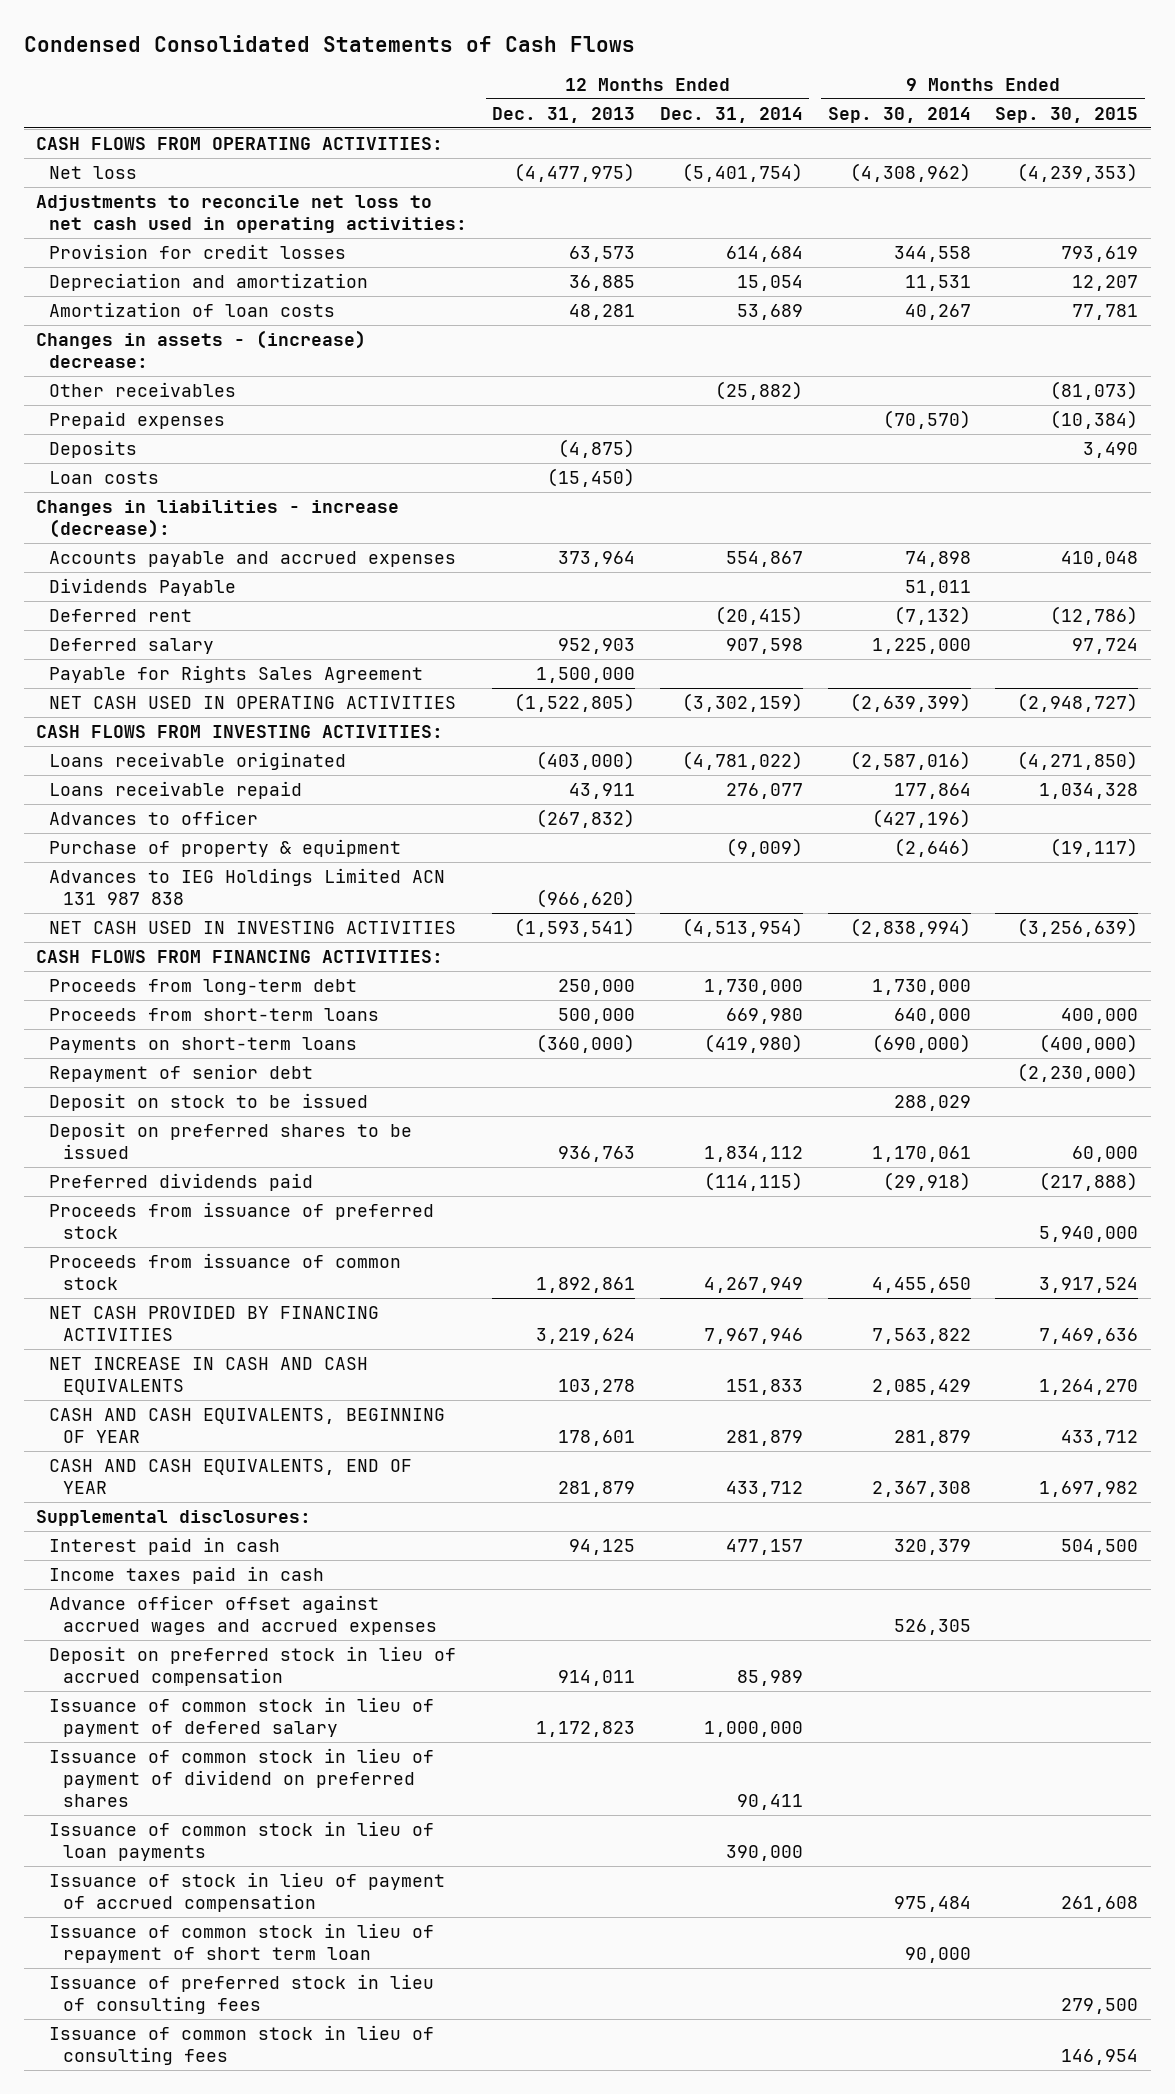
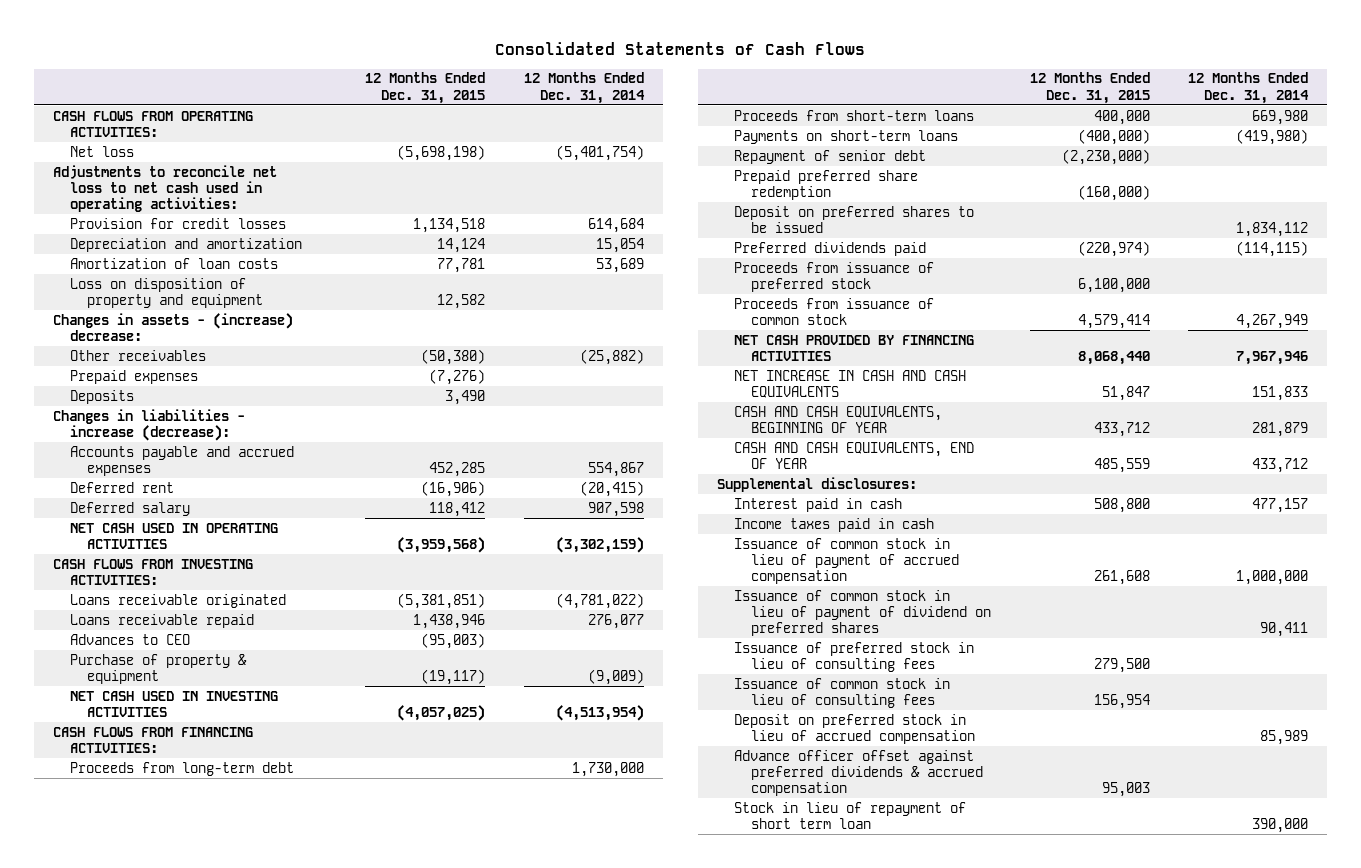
- Condensed Consolidated Statements of Cash Flows
+ Consolidated Statements of Cash Flows
- | 12 Months Ended Dec. 31, 2013 | 12 Months Ended Dec. 31, 2014 | 9 Months Ended Sep. 30, 2014 | 9 Months Ended Sep. 30, 2015
+ | 12 Months Ended Dec. 31, 2015 | 12 Months Ended Dec. 31, 2014
+ Loss on disposition of property and equipment | 12,582 |
- Loan costs | (15,450) | | |
- Dividends Payable | | | 51,011 |
- Payable for Rights Sales Agreement | 1,500,000 | | |
- Advances to officer | (267,832) | | (427,196) |
+ Advances to CEO | (95,003) |
- Advances to IEG Holdings Limited ACN 131 987 838 | (966,620) | | |
- Deposit on stock to be issued | | | 288,029 |
+ Prepaid preferred share redemption | (160,000) |
- Advance officer offset against accrued wages and accrued expenses | | | 526,305 |
- Issuance of common stock in lieu of payment of defered salary | 1,172,823 | 1,000,000 | |
+ Issuance of common stock in lieu of payment of accrued compensation | 261,608 | 1,000,000
- Issuance of common stock in lieu of loan payments | | 390,000 | |
- Issuance of stock in lieu of payment of accrued compensation | | | 975,484 | 261,608
- Issuance of common stock in lieu of repayment of short term loan | | | 90,000 |
moved down: Deposit on preferred stock in lieu of accrued compensation | | 85,989
+ Advance officer offset against preferred dividends & accrued compensation | 95,003 |
+ Stock in lieu of repayment of short term loan | | 390,000

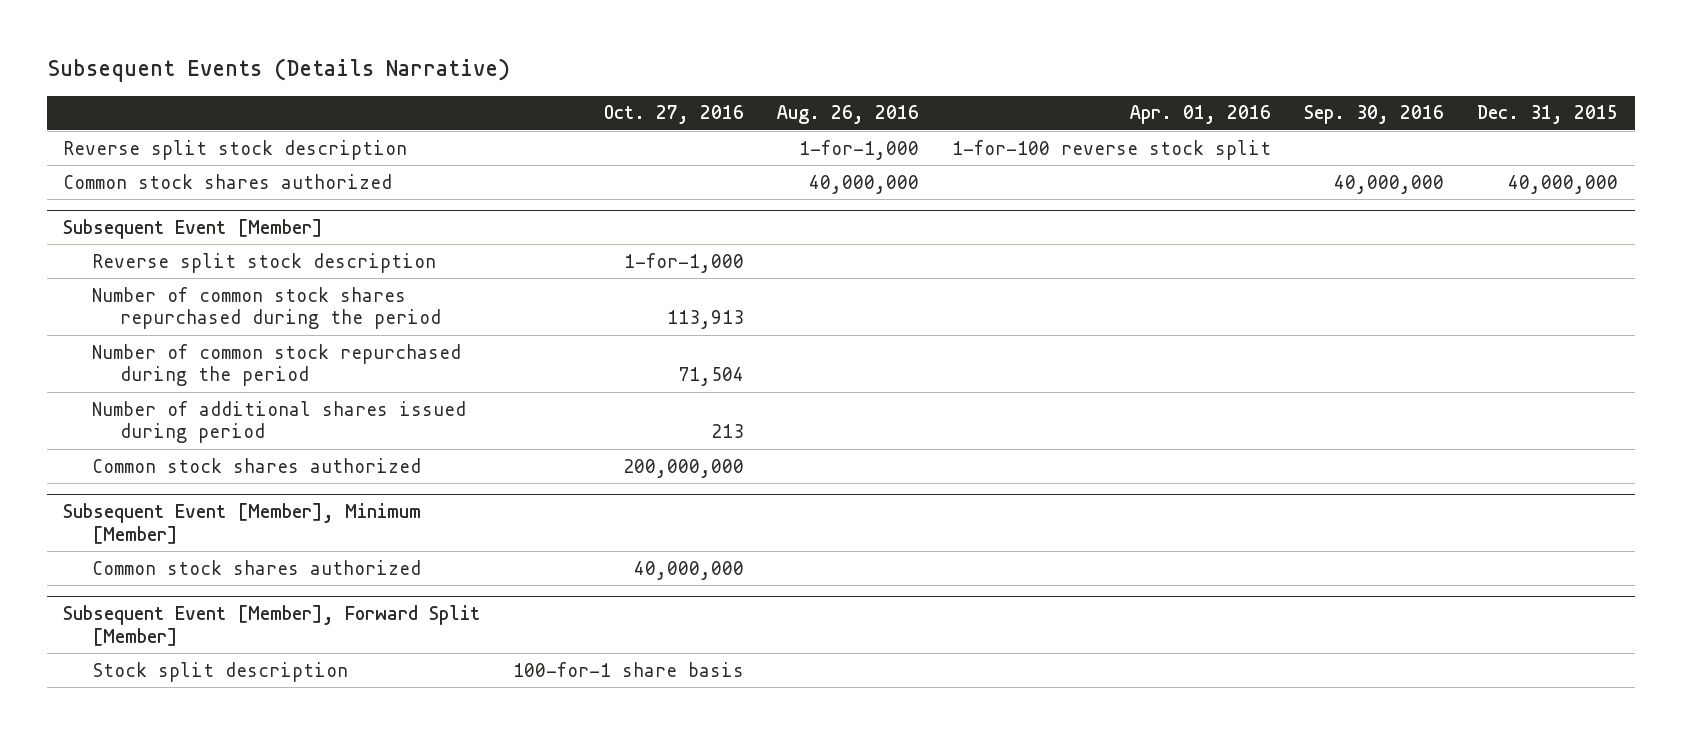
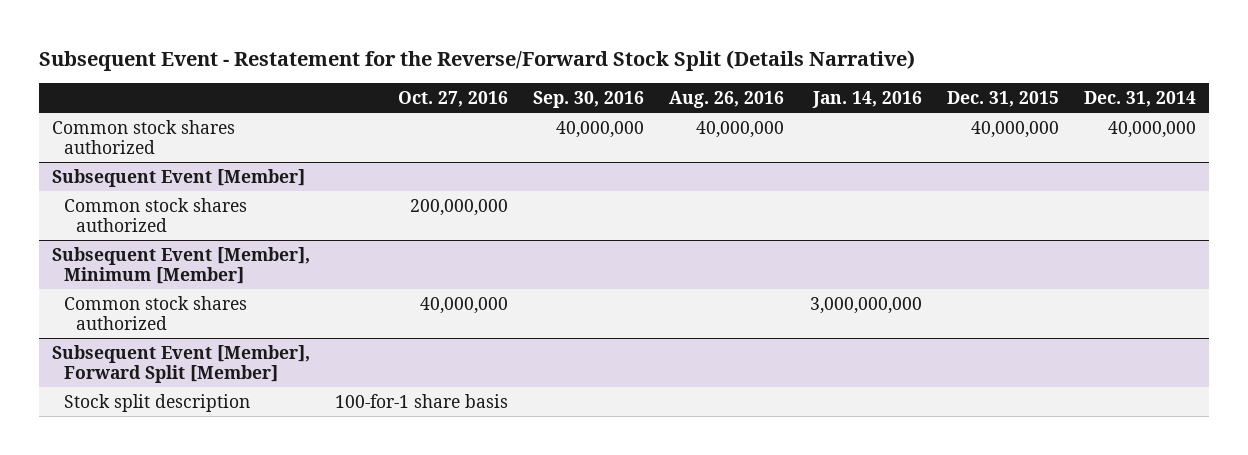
- Subsequent Events (Details Narrative)
+ Subsequent Event - Restatement for the Reverse/Forward Stock Split (Details Narrative)
- | Oct. 27, 2016 | Aug. 26, 2016 | Apr. 01, 2016 | Sep. 30, 2016 | Dec. 31, 2015
+ | Oct. 27, 2016 | Sep. 30, 2016 | Aug. 26, 2016 | Jan. 14, 2016 | Dec. 31, 2015 | Dec. 31, 2014
- Reverse split stock description | | 1-for-1,000 | 1-for-100 reverse stock split | |
@ Subsequent Event [Member]
- Reverse split stock description | 1-for-1,000 | | | |
- Number of common stock shares repurchased during the period | 113,913 | | | |
- Number of common stock repurchased during the period | 71,504 | | | |
- Number of additional shares issued during period | 213 | | | |

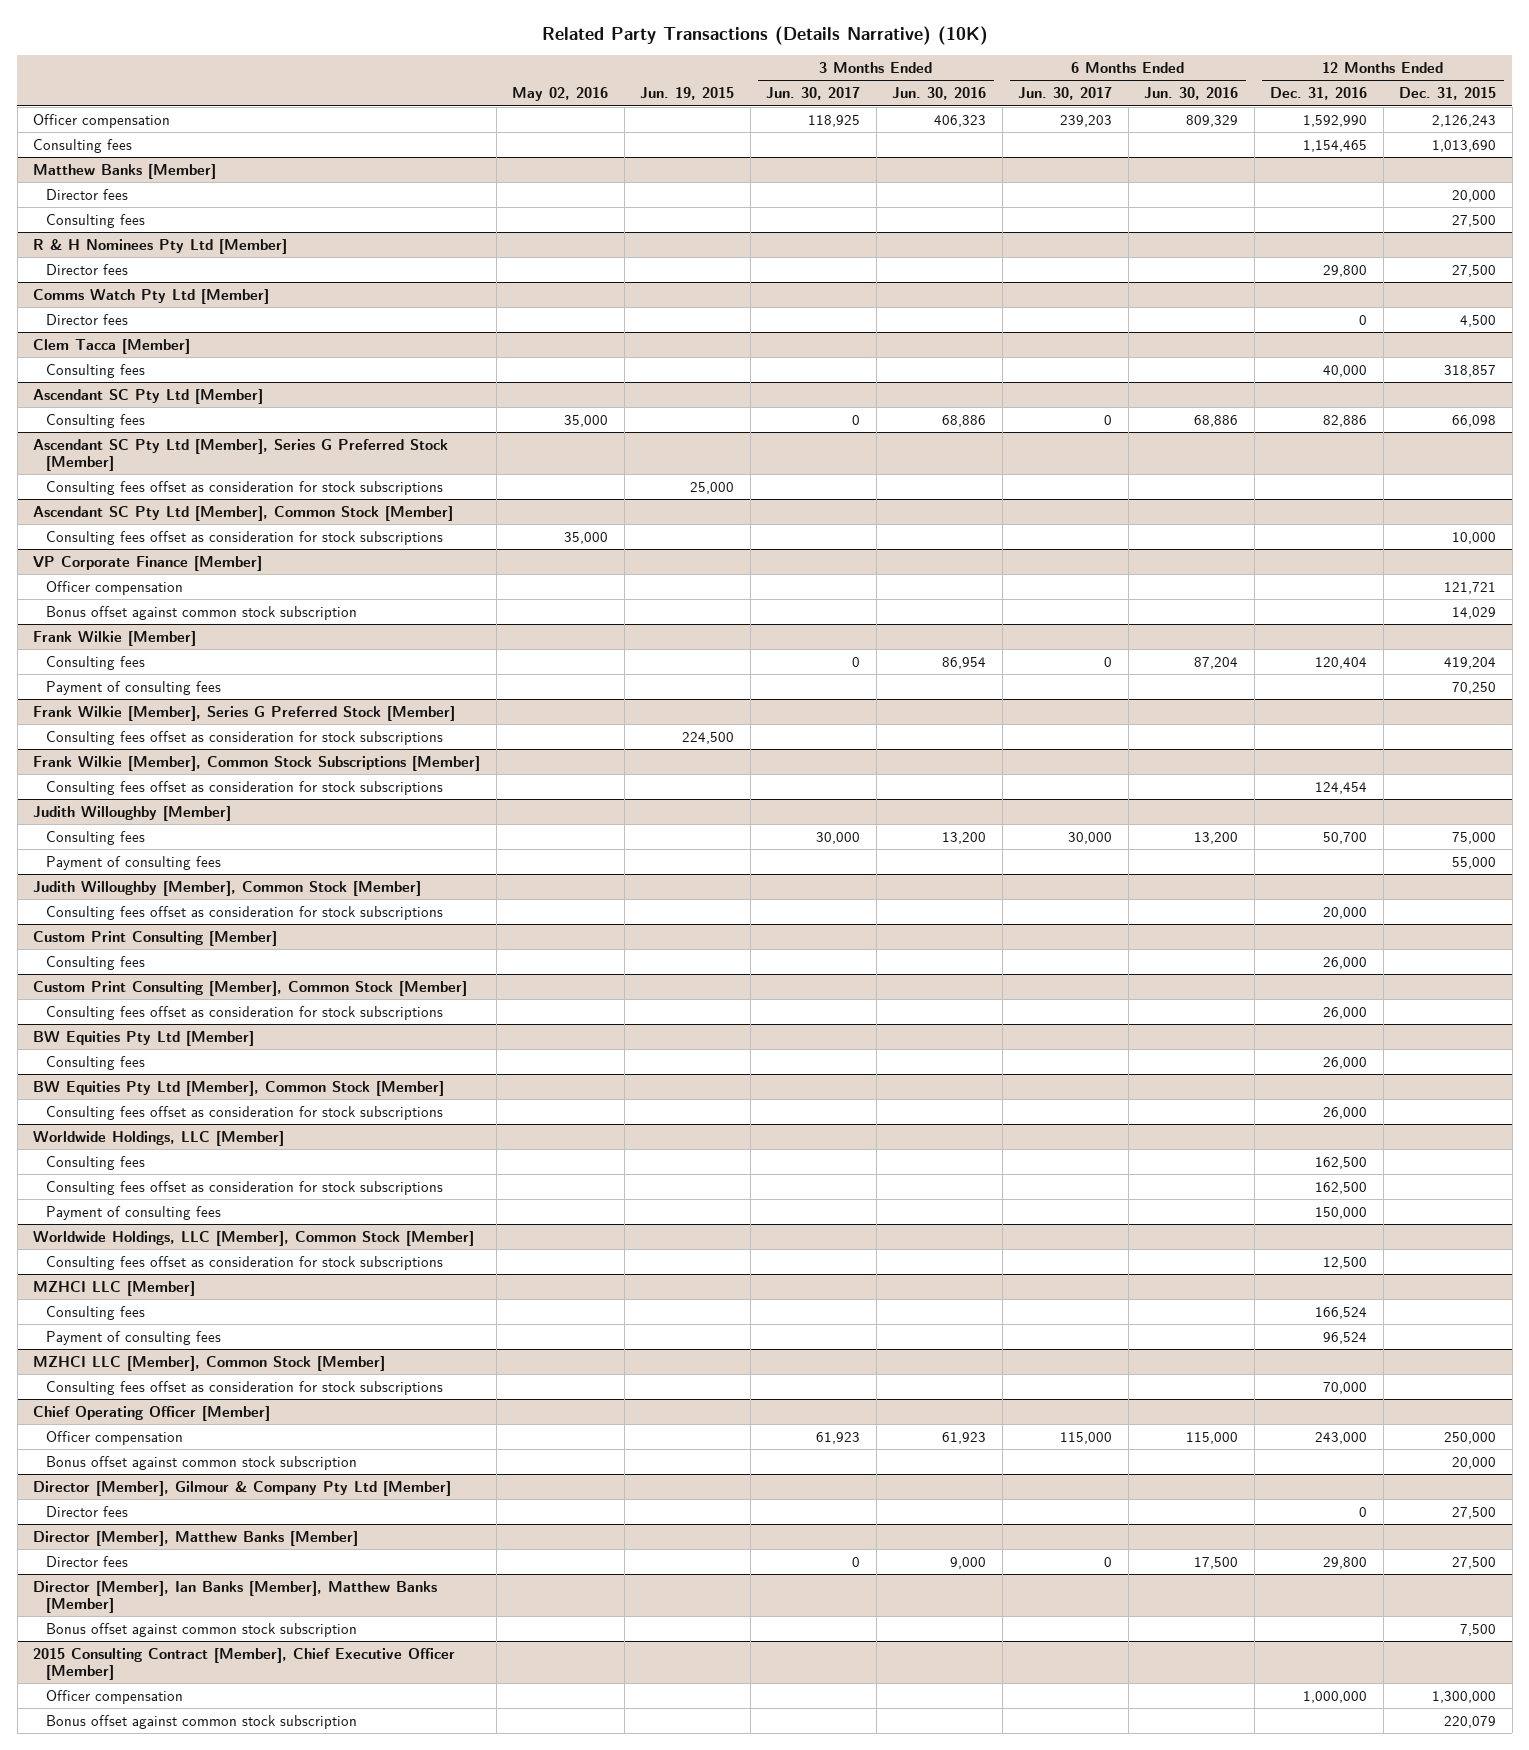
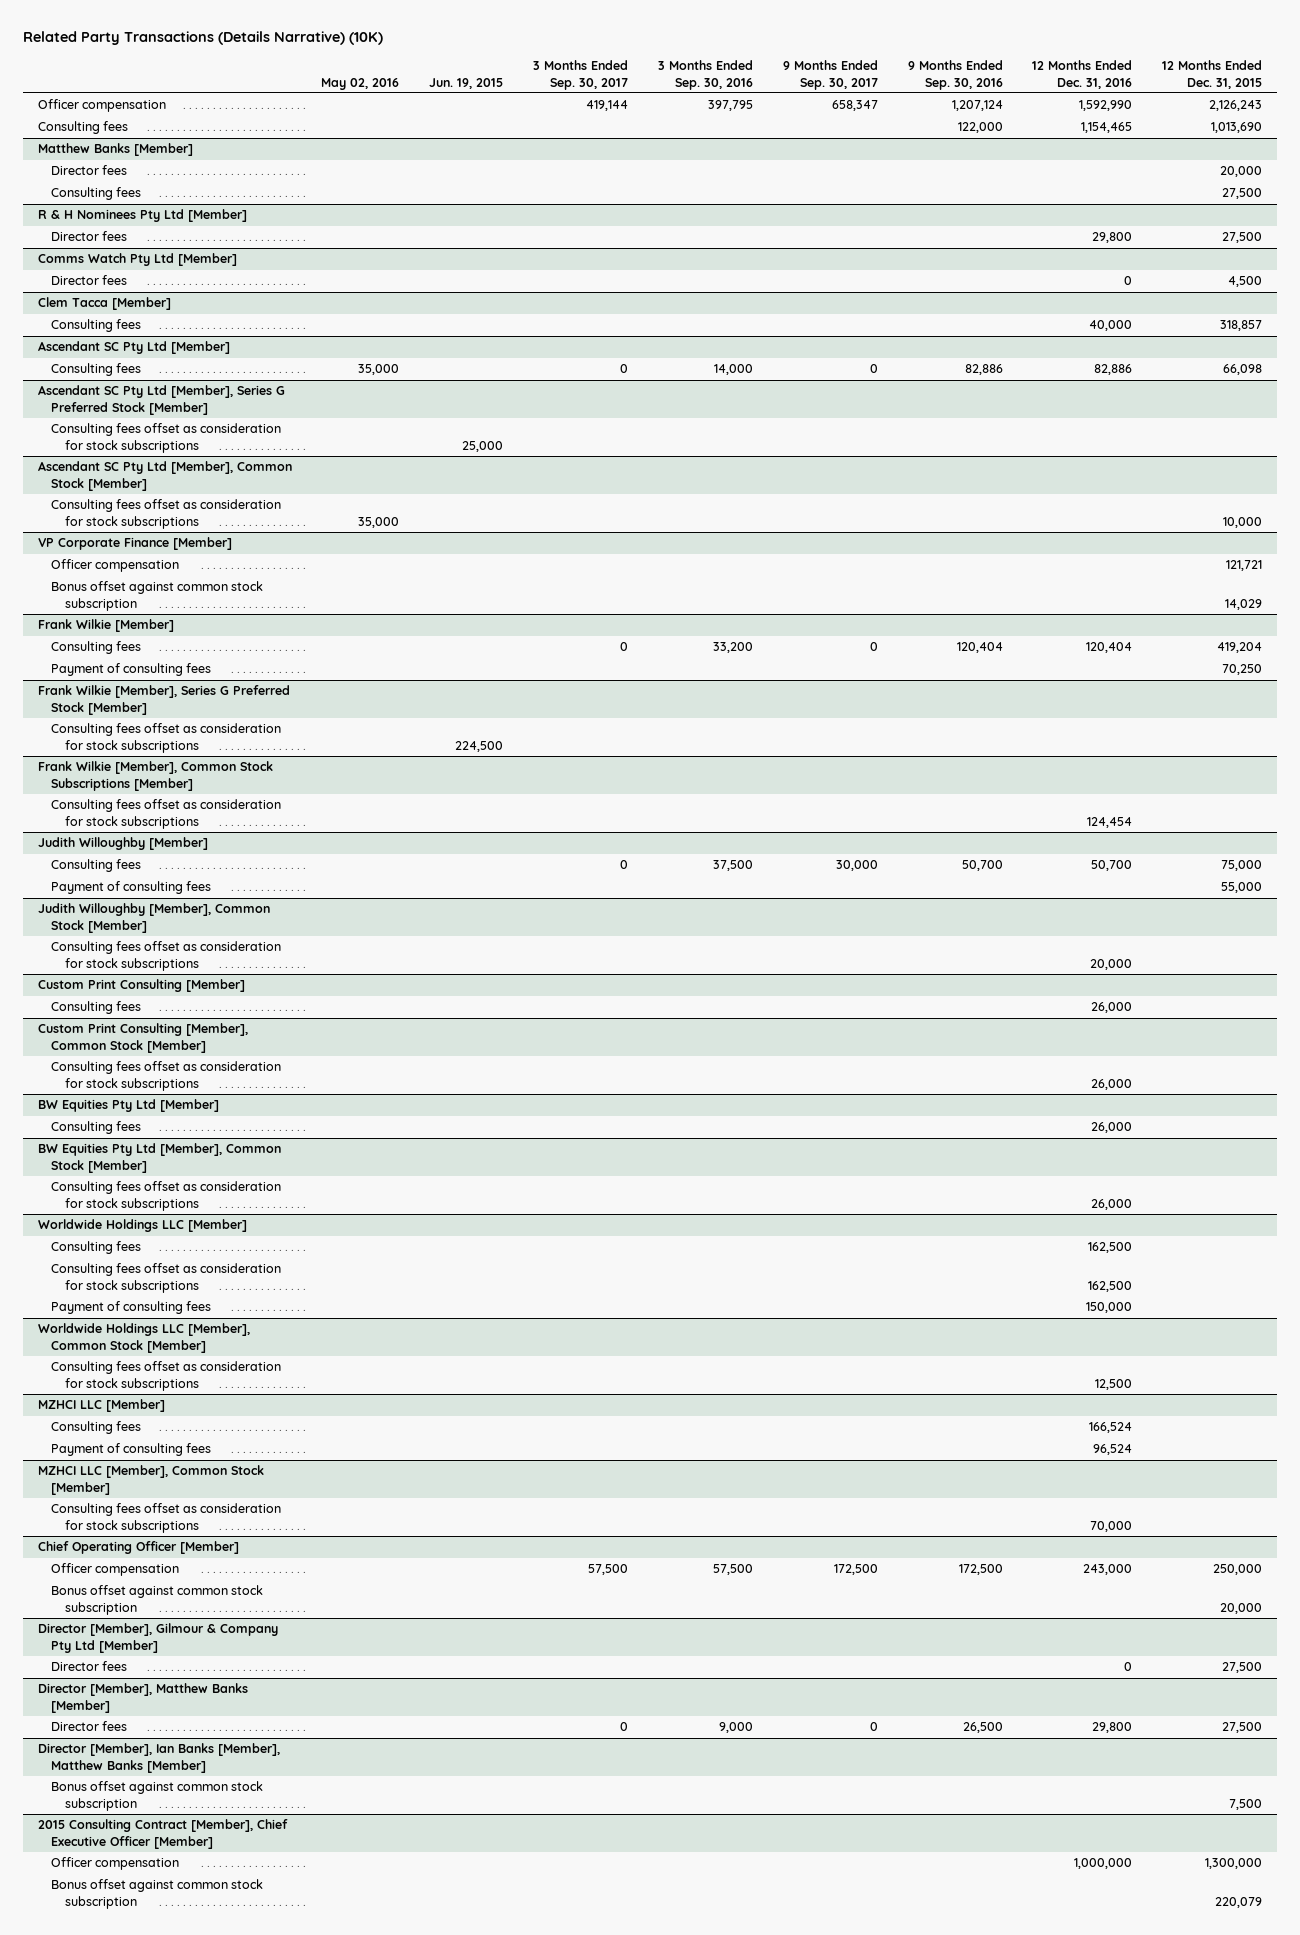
- | May 02, 2016 | Jun. 19, 2015 | 3 Months Ended Jun. 30, 2017 | 3 Months Ended Jun. 30, 2016 | 6 Months Ended Jun. 30, 2017 | 6 Months Ended Jun. 30, 2016 | 12 Months Ended Dec. 31, 2016 | 12 Months Ended Dec. 31, 2015
+ | May 02, 2016 | Jun. 19, 2015 | 3 Months Ended Sep. 30, 2017 | 3 Months Ended Sep. 30, 2016 | 9 Months Ended Sep. 30, 2017 | 9 Months Ended Sep. 30, 2016 | 12 Months Ended Dec. 31, 2016 | 12 Months Ended Dec. 31, 2015
- Worldwide Holdings, LLC [Member]
+ Worldwide Holdings LLC [Member]
- Worldwide Holdings, LLC [Member], Common Stock [Member]
+ Worldwide Holdings LLC [Member], Common Stock [Member]

